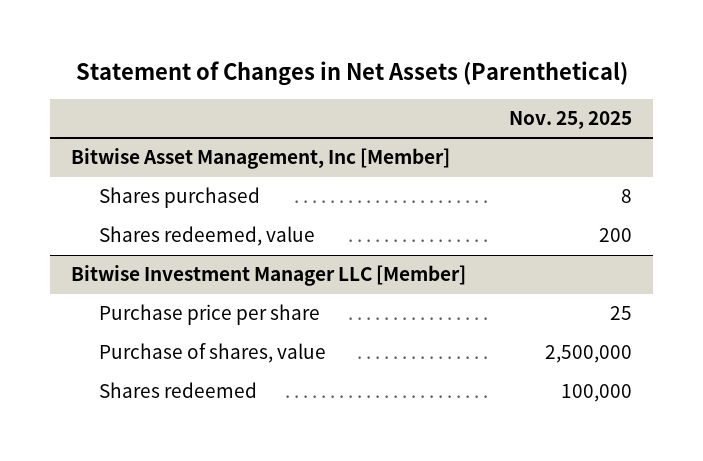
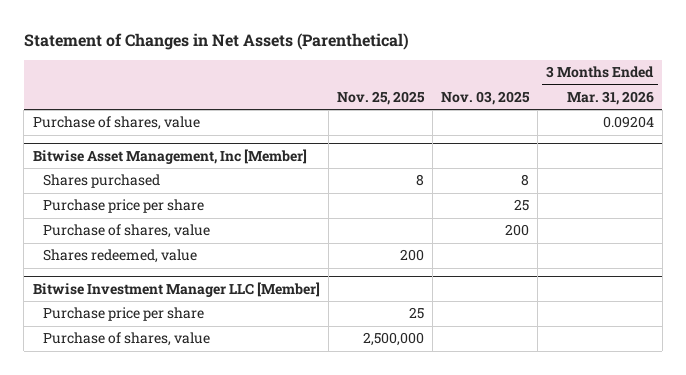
- | Nov. 25, 2025
+ | Nov. 25, 2025 | Nov. 03, 2025 | 3 Months Ended Mar. 31, 2026
+ Purchase of shares, value | | | 0.09204
@ Bitwise Asset Management, Inc [Member]
+ Purchase price per share | | 25 |
+ Purchase of shares, value | | 200 |
@ Bitwise Investment Manager LLC [Member]
- Shares redeemed | 100,000

